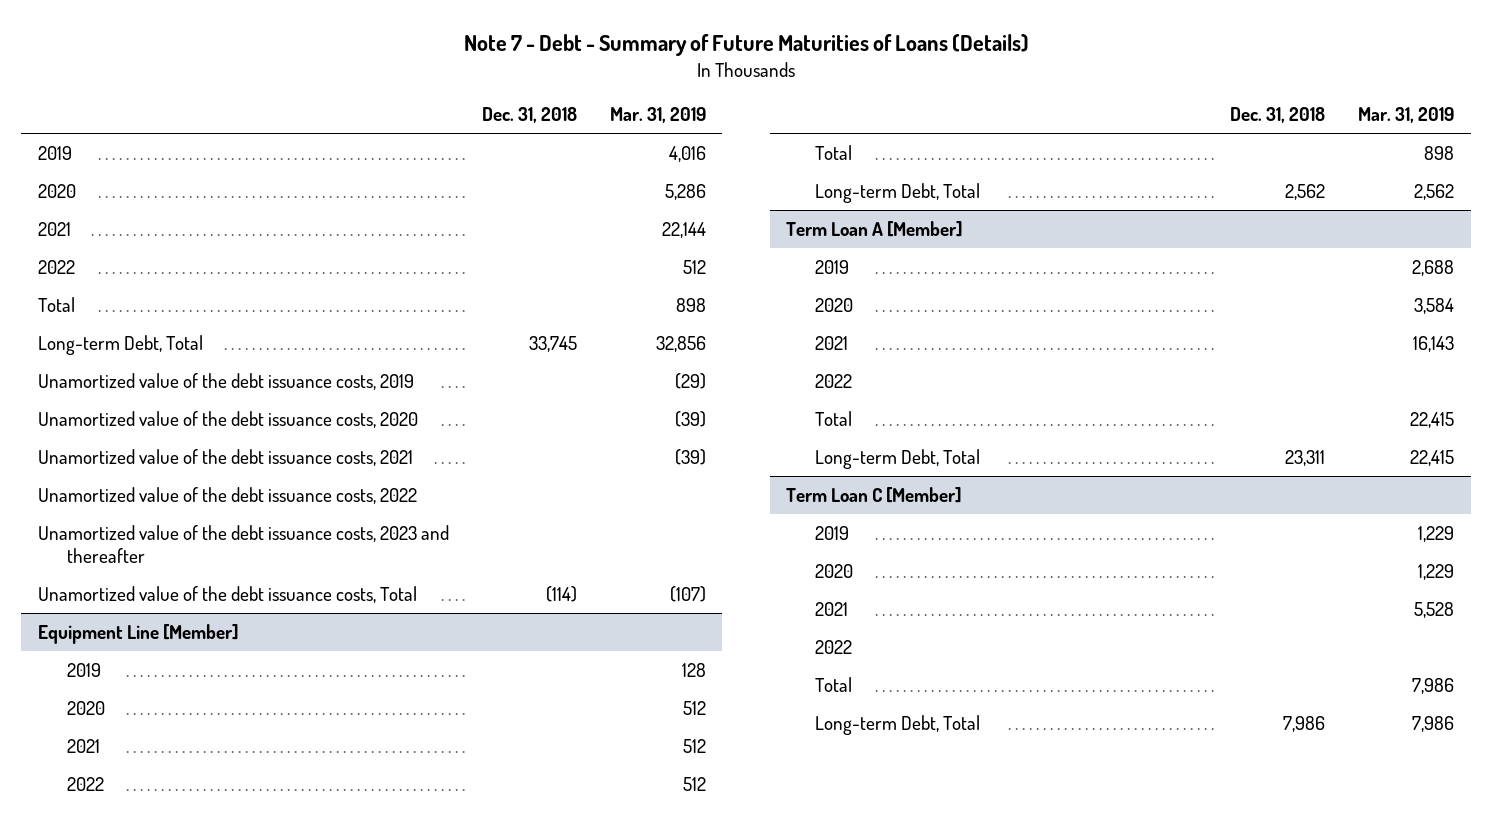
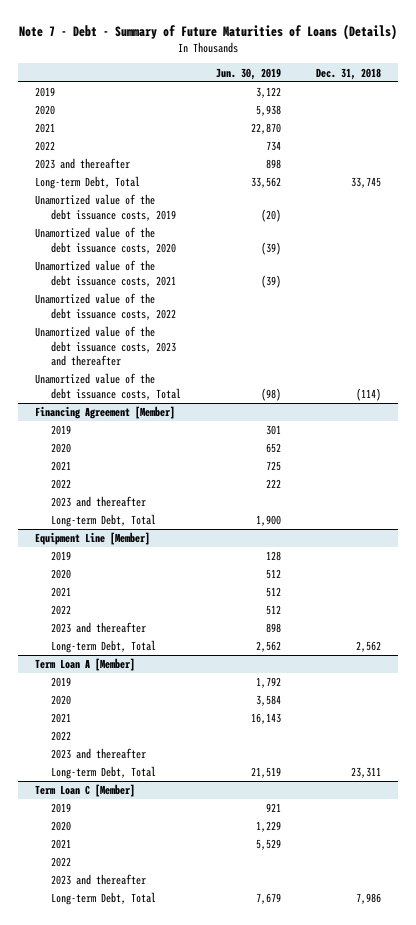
- | Dec. 31, 2018 | Mar. 31, 2019
+ | Jun. 30, 2019 | Dec. 31, 2018
- Total | | 898
+ 2023 and thereafter | 898 |
+ Financing Agreement [Member]
+ 2019 | 301 |
+ 2020 | 652 |
+ 2021 | 725 |
+ 2022 | 222 |
+ 2023 and thereafter
+ Long-term Debt, Total | 1,900 |
@ Equipment Line [Member]
- Total | | 898
+ 2023 and thereafter | 898 |
@ Term Loan A [Member]
- Total | | 22,415
+ 2023 and thereafter
@ Term Loan C [Member]
- Total | | 7,986
+ 2023 and thereafter

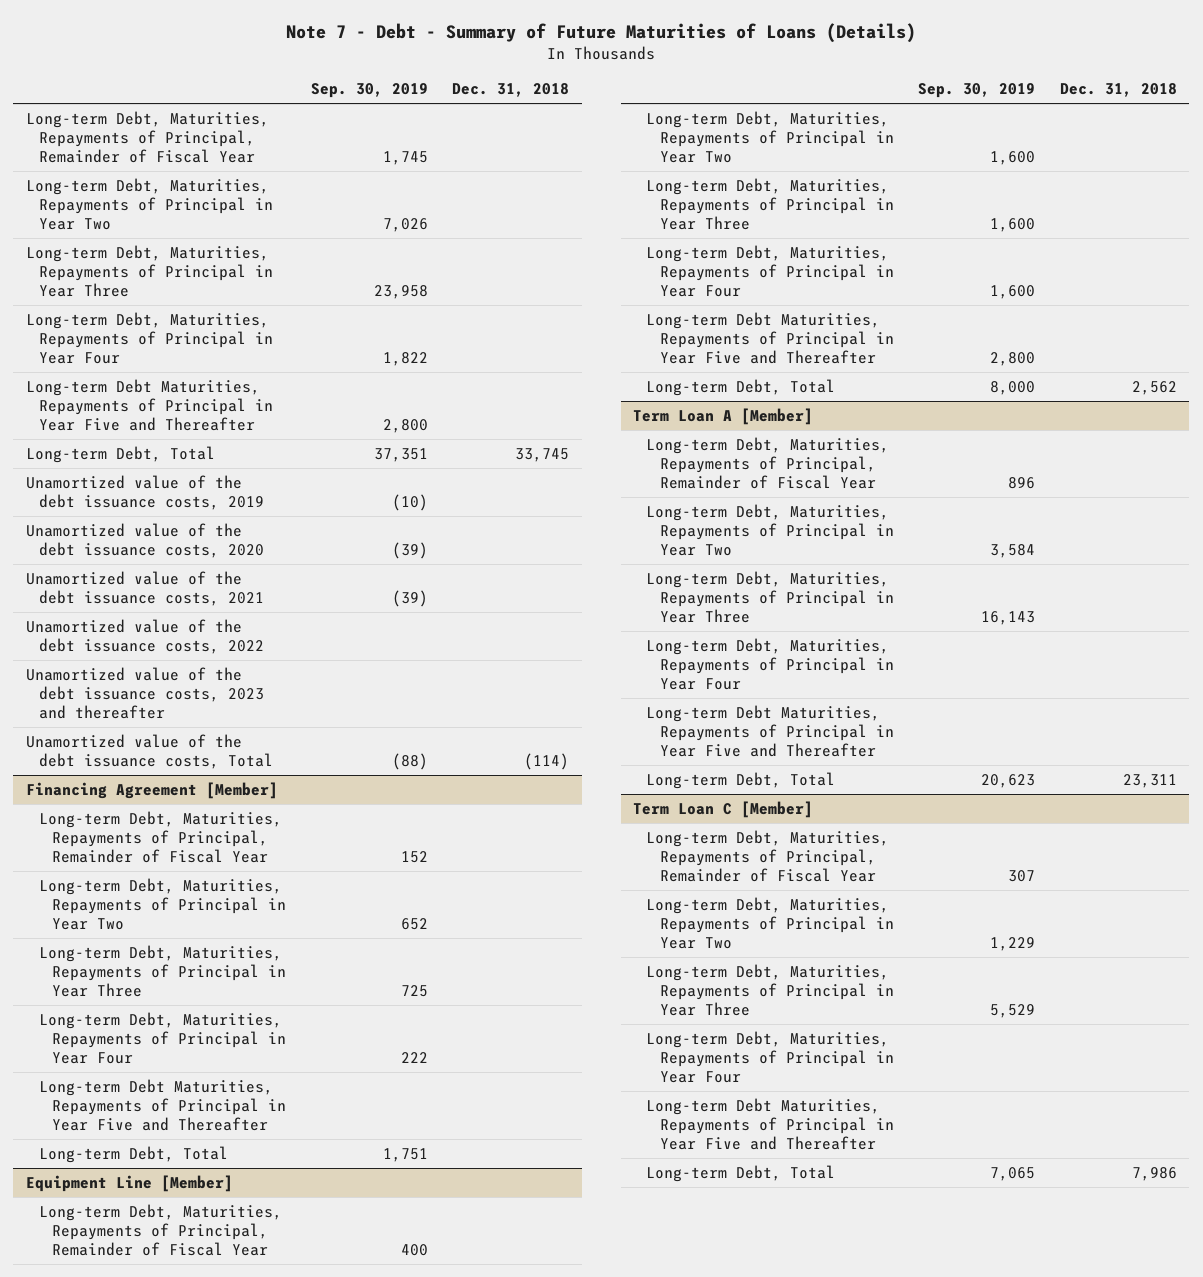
- | Jun. 30, 2019 | Dec. 31, 2018
+ | Sep. 30, 2019 | Dec. 31, 2018
- 2019 | 3,122 |
- 2020 | 5,938 |
- 2021 | 22,870 |
- 2022 | 734 |
- 2023 and thereafter | 898 |
+ Long-term Debt, Maturities, Repayments of Principal, Remainder of Fiscal Year | 1,745 |
+ Long-term Debt, Maturities, Repayments of Principal in Year Two | 7,026 |
+ Long-term Debt, Maturities, Repayments of Principal in Year Three | 23,958 |
+ Long-term Debt, Maturities, Repayments of Principal in Year Four | 1,822 |
+ Long-term Debt Maturities, Repayments of Principal in Year Five and Thereafter | 2,800 |
@ Financing Agreement [Member]
- 2019 | 301 |
- 2020 | 652 |
- 2021 | 725 |
- 2022 | 222 |
- 2023 and thereafter
+ Long-term Debt, Maturities, Repayments of Principal, Remainder of Fiscal Year | 152 |
+ Long-term Debt, Maturities, Repayments of Principal in Year Two | 652 |
+ Long-term Debt, Maturities, Repayments of Principal in Year Three | 725 |
+ Long-term Debt, Maturities, Repayments of Principal in Year Four | 222 |
+ Long-term Debt Maturities, Repayments of Principal in Year Five and Thereafter
@ Equipment Line [Member]
- 2019 | 128 |
- 2020 | 512 |
- 2021 | 512 |
- 2022 | 512 |
- 2023 and thereafter | 898 |
+ Long-term Debt, Maturities, Repayments of Principal, Remainder of Fiscal Year | 400 |
+ Long-term Debt, Maturities, Repayments of Principal in Year Two | 1,600 |
+ Long-term Debt, Maturities, Repayments of Principal in Year Three | 1,600 |
+ Long-term Debt, Maturities, Repayments of Principal in Year Four | 1,600 |
+ Long-term Debt Maturities, Repayments of Principal in Year Five and Thereafter | 2,800 |
@ Term Loan A [Member]
- 2019 | 1,792 |
- 2020 | 3,584 |
- 2021 | 16,143 |
- 2022
- 2023 and thereafter
+ Long-term Debt, Maturities, Repayments of Principal, Remainder of Fiscal Year | 896 |
+ Long-term Debt, Maturities, Repayments of Principal in Year Two | 3,584 |
+ Long-term Debt, Maturities, Repayments of Principal in Year Three | 16,143 |
+ Long-term Debt, Maturities, Repayments of Principal in Year Four
+ Long-term Debt Maturities, Repayments of Principal in Year Five and Thereafter
@ Term Loan C [Member]
- 2019 | 921 |
- 2020 | 1,229 |
- 2021 | 5,529 |
- 2022
- 2023 and thereafter
+ Long-term Debt, Maturities, Repayments of Principal, Remainder of Fiscal Year | 307 |
+ Long-term Debt, Maturities, Repayments of Principal in Year Two | 1,229 |
+ Long-term Debt, Maturities, Repayments of Principal in Year Three | 5,529 |
+ Long-term Debt, Maturities, Repayments of Principal in Year Four
+ Long-term Debt Maturities, Repayments of Principal in Year Five and Thereafter

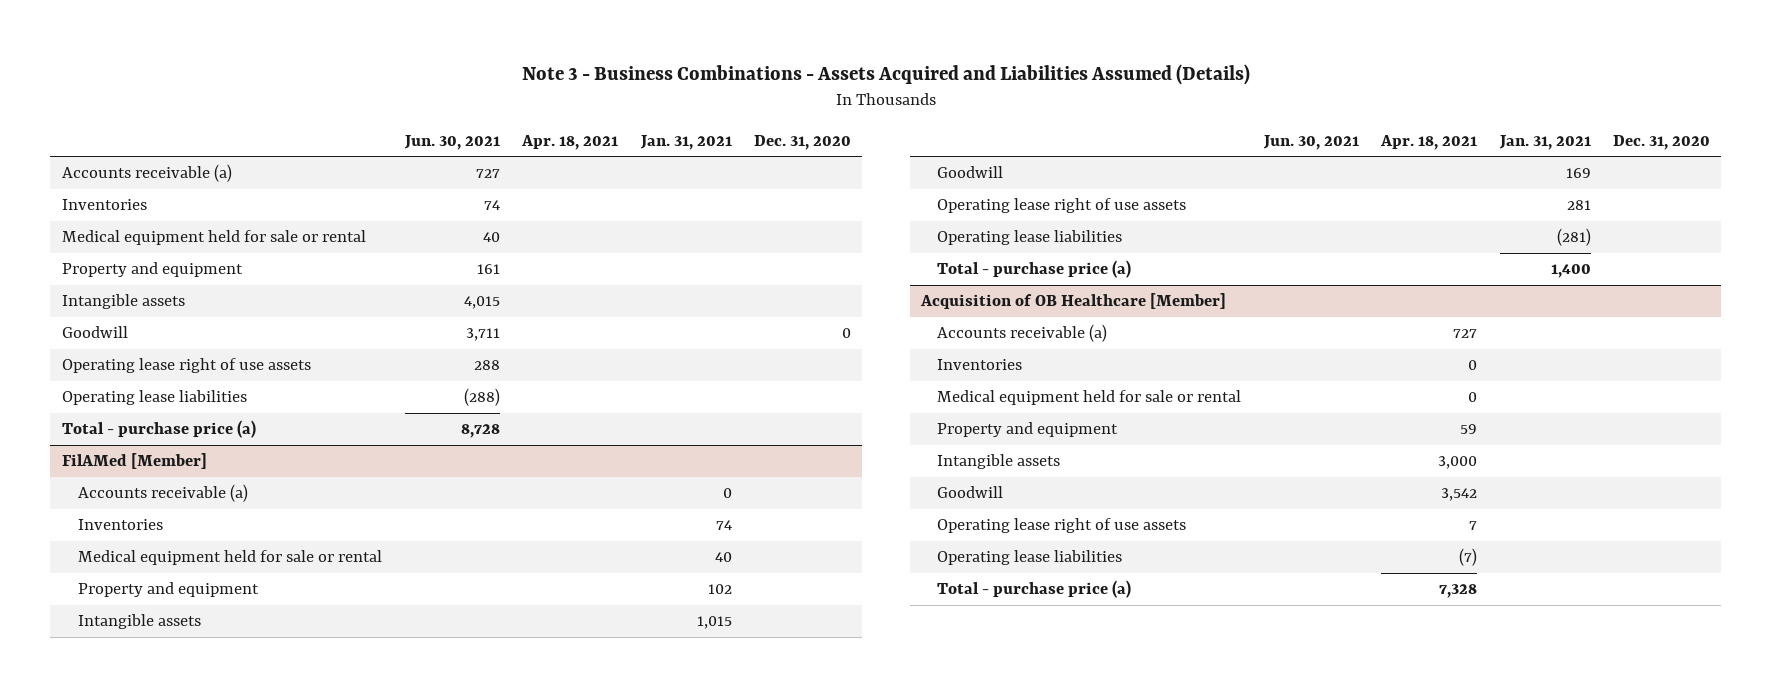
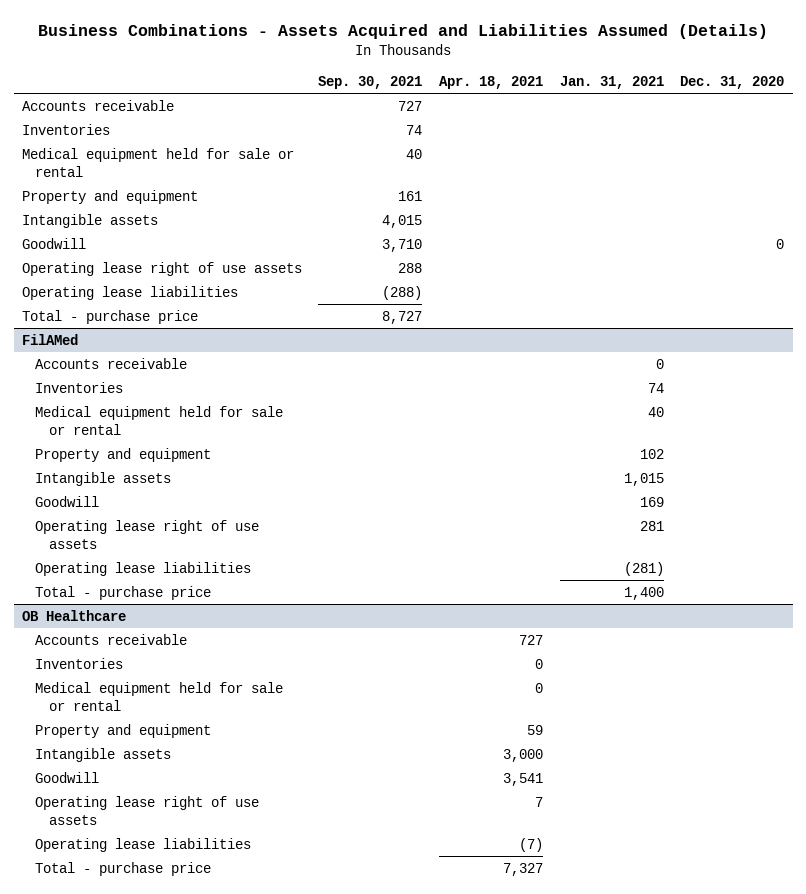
- Note 3 - Business Combinations - Assets Acquired and Liabilities Assumed (Details)
+ Business Combinations - Assets Acquired and Liabilities Assumed (Details)
- | Jun. 30, 2021 | Apr. 18, 2021 | Jan. 31, 2021 | Dec. 31, 2020
+ | Sep. 30, 2021 | Apr. 18, 2021 | Jan. 31, 2021 | Dec. 31, 2020
- Accounts receivable (a) | 727 | | |
+ Accounts receivable | 727 | | |
- Total - purchase price (a) | 8,728 | | |
- FilAMed [Member]
- Accounts receivable (a) | | | 0 |
+ Total - purchase price | 8,727 | | |
+ FilAMed
+ Accounts receivable | | | 0 |
- Total - purchase price (a) | | | 1,400 |
- Acquisition of OB Healthcare [Member]
- Accounts receivable (a) | | 727 | |
+ Total - purchase price | | | 1,400 |
+ OB Healthcare
+ Accounts receivable | | 727 | |
- Goodwill | | 3,542 | |
+ Goodwill | | 3,541 | |
- Total - purchase price (a) | | 7,328 | |
+ Total - purchase price | | 7,327 | |

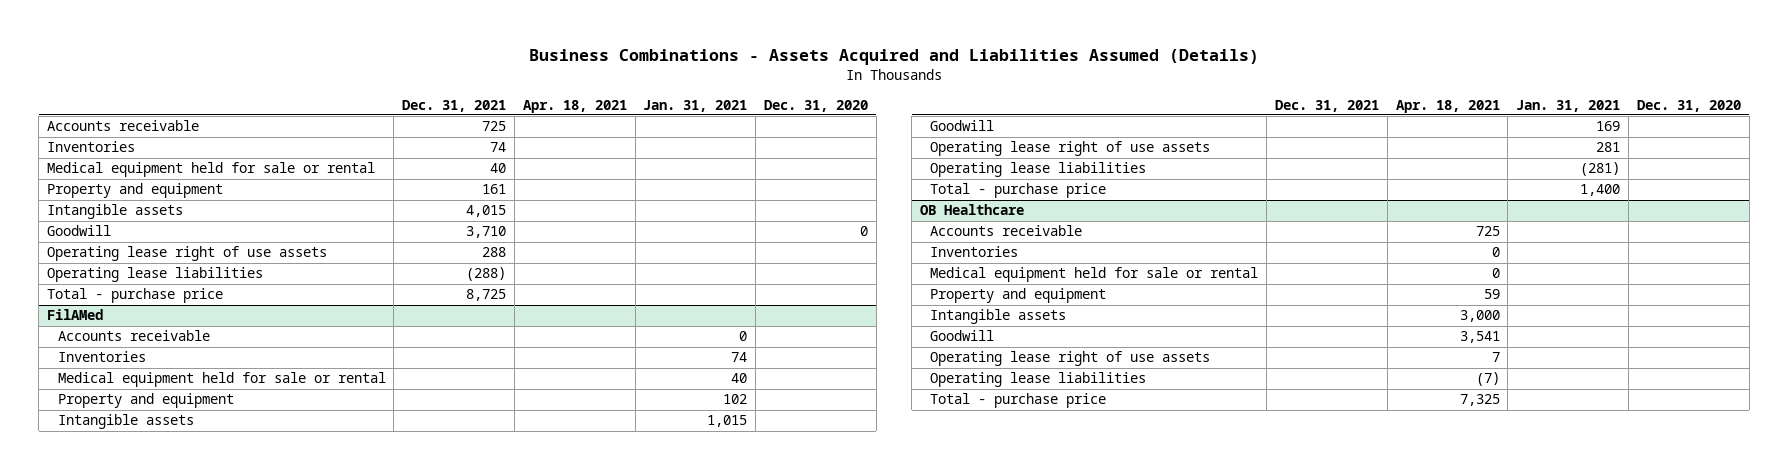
- | Sep. 30, 2021 | Apr. 18, 2021 | Jan. 31, 2021 | Dec. 31, 2020
+ | Dec. 31, 2021 | Apr. 18, 2021 | Jan. 31, 2021 | Dec. 31, 2020
@ OB Healthcare
- Accounts receivable | | 727 | |
+ Accounts receivable | | 725 | |
- Total - purchase price | | 7,327 | |
+ Total - purchase price | | 7,325 | |

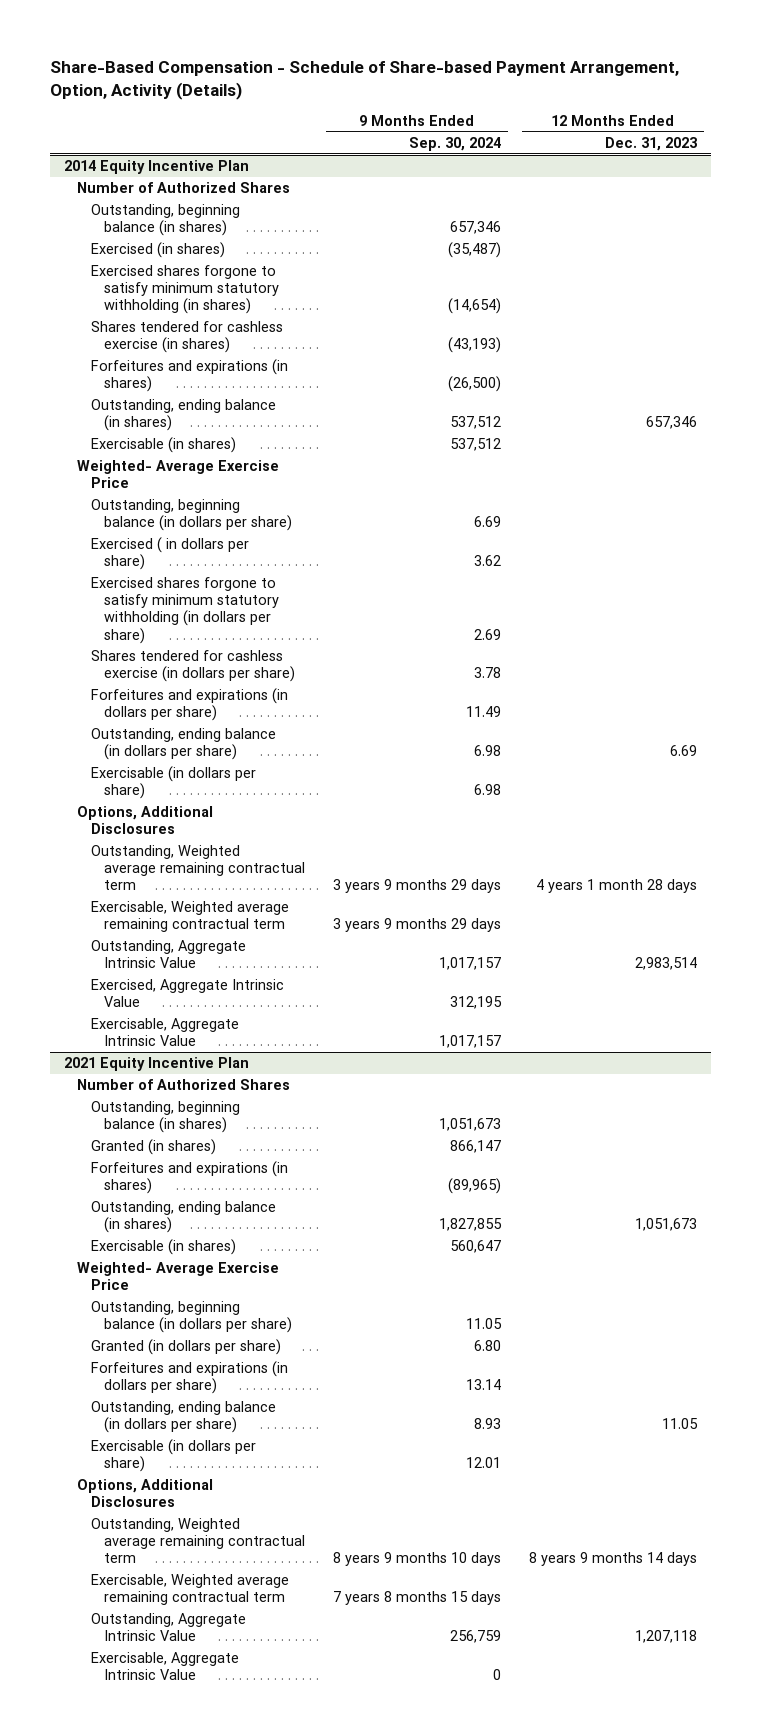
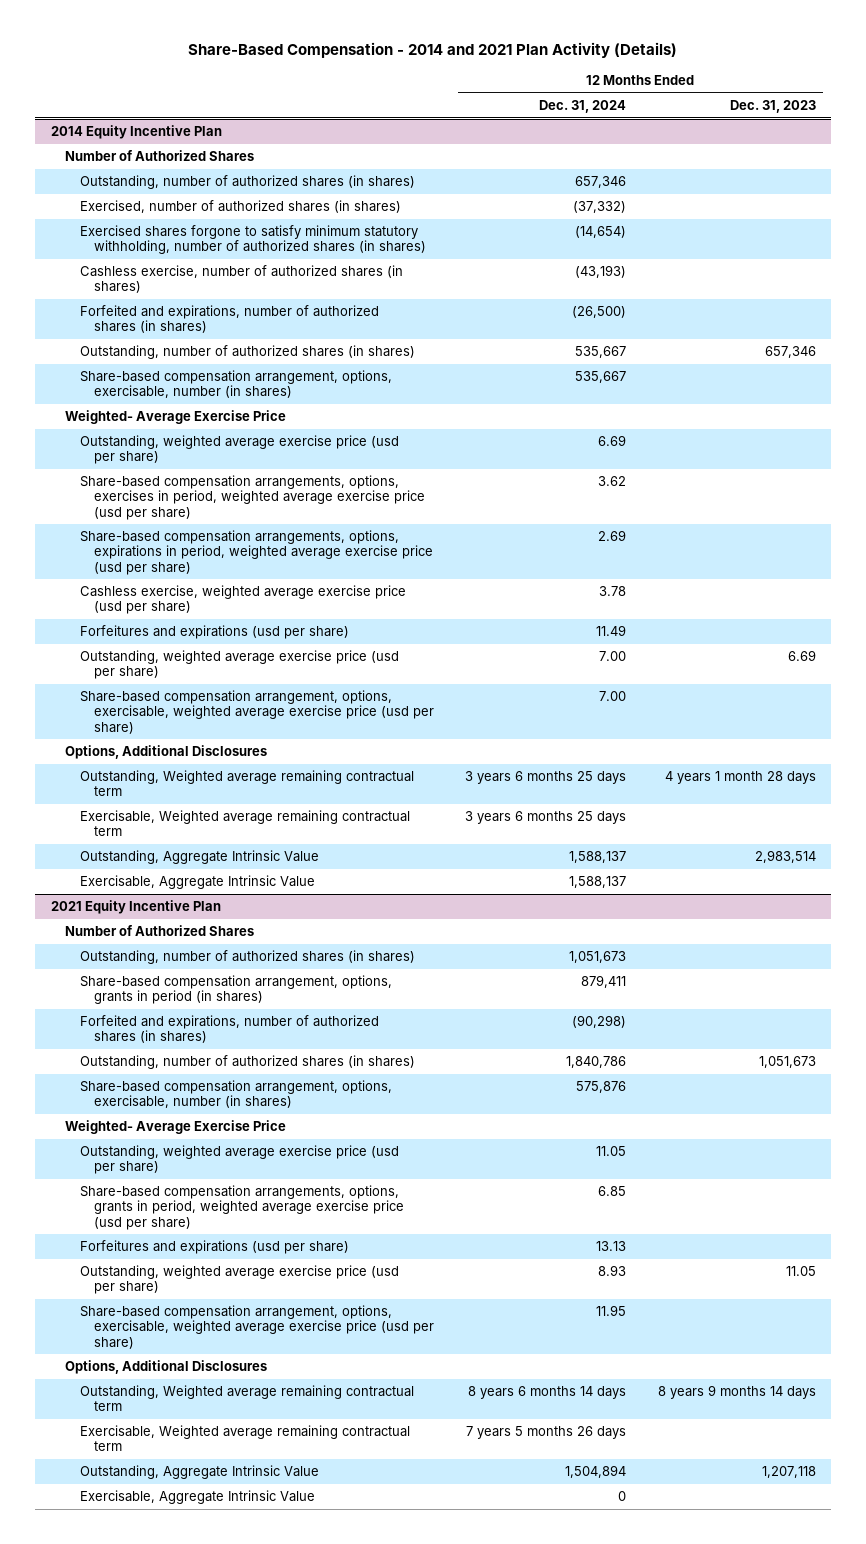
- Share-Based Compensation - Schedule of Share-based Payment Arrangement, Option, Activity (Details)
+ Share-Based Compensation - 2014 and 2021 Plan Activity (Details)
- | 9 Months Ended Sep. 30, 2024 | 12 Months Ended Dec. 31, 2023
+ | 12 Months Ended Dec. 31, 2024 | 12 Months Ended Dec. 31, 2023
@ 2014 Equity Incentive Plan
- Outstanding, beginning balance (in shares) | 657,346 |
- Exercised (in shares) | (35,487) |
- Exercised shares forgone to satisfy minimum statutory withholding (in shares) | (14,654) |
- Shares tendered for cashless exercise (in shares) | (43,193) |
- Forfeitures and expirations (in shares) | (26,500) |
- Outstanding, ending balance (in shares) | 537,512 | 657,346
- Exercisable (in shares) | 537,512 |
+ Outstanding, number of authorized shares (in shares) | 657,346 |
+ Exercised, number of authorized shares (in shares) | (37,332) |
+ Exercised shares forgone to satisfy minimum statutory withholding, number of authorized shares (in shares) | (14,654) |
+ Cashless exercise, number of authorized shares (in shares) | (43,193) |
+ Forfeited and expirations, number of authorized shares (in shares) | (26,500) |
+ Outstanding, number of authorized shares (in shares) | 535,667 | 657,346
+ Share-based compensation arrangement, options, exercisable, number (in shares) | 535,667 |
- Outstanding, beginning balance (in dollars per share) | 6.69 |
- Exercised ( in dollars per share) | 3.62 |
- Exercised shares forgone to satisfy minimum statutory withholding (in dollars per share) | 2.69 |
- Shares tendered for cashless exercise (in dollars per share) | 3.78 |
- Forfeitures and expirations (in dollars per share) | 11.49 |
- Outstanding, ending balance (in dollars per share) | 6.98 | 6.69
- Exercisable (in dollars per share) | 6.98 |
+ Outstanding, weighted average exercise price (usd per share) | 6.69 |
+ Share-based compensation arrangements, options, exercises in period, weighted average exercise price (usd per share) | 3.62 |
+ Share-based compensation arrangements, options, expirations in period, weighted average exercise price (usd per share) | 2.69 |
+ Cashless exercise, weighted average exercise price (usd per share) | 3.78 |
+ Forfeitures and expirations (usd per share) | 11.49 |
+ Outstanding, weighted average exercise price (usd per share) | 7.00 | 6.69
+ Share-based compensation arrangement, options, exercisable, weighted average exercise price (usd per share) | 7.00 |
- Exercised, Aggregate Intrinsic Value | 312,195 |
@ 2021 Equity Incentive Plan
- Outstanding, beginning balance (in shares) | 1,051,673 |
- Granted (in shares) | 866,147 |
- Forfeitures and expirations (in shares) | (89,965) |
- Outstanding, ending balance (in shares) | 1,827,855 | 1,051,673
- Exercisable (in shares) | 560,647 |
+ Outstanding, number of authorized shares (in shares) | 1,051,673 |
+ Share-based compensation arrangement, options, grants in period (in shares) | 879,411 |
+ Forfeited and expirations, number of authorized shares (in shares) | (90,298) |
+ Outstanding, number of authorized shares (in shares) | 1,840,786 | 1,051,673
+ Share-based compensation arrangement, options, exercisable, number (in shares) | 575,876 |
- Outstanding, beginning balance (in dollars per share) | 11.05 |
- Granted (in dollars per share) | 6.80 |
- Forfeitures and expirations (in dollars per share) | 13.14 |
- Outstanding, ending balance (in dollars per share) | 8.93 | 11.05
- Exercisable (in dollars per share) | 12.01 |
+ Outstanding, weighted average exercise price (usd per share) | 11.05 |
+ Share-based compensation arrangements, options, grants in period, weighted average exercise price (usd per share) | 6.85 |
+ Forfeitures and expirations (usd per share) | 13.13 |
+ Outstanding, weighted average exercise price (usd per share) | 8.93 | 11.05
+ Share-based compensation arrangement, options, exercisable, weighted average exercise price (usd per share) | 11.95 |

